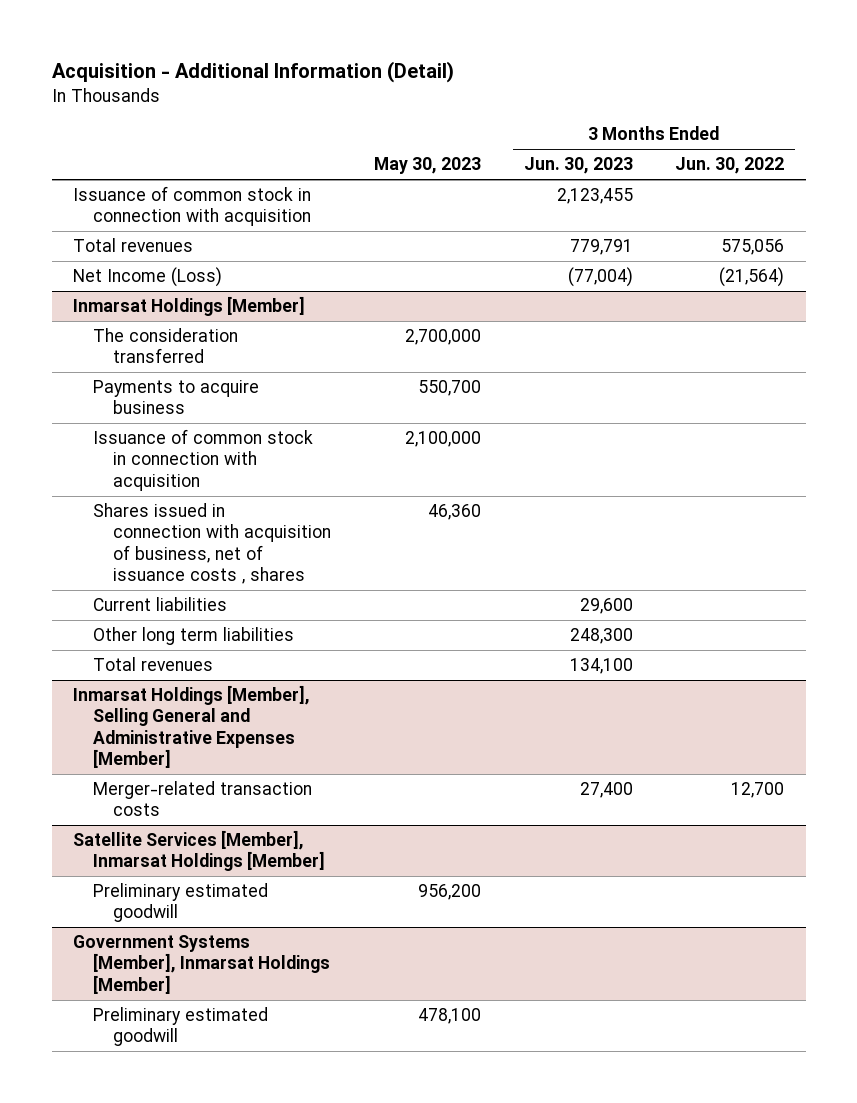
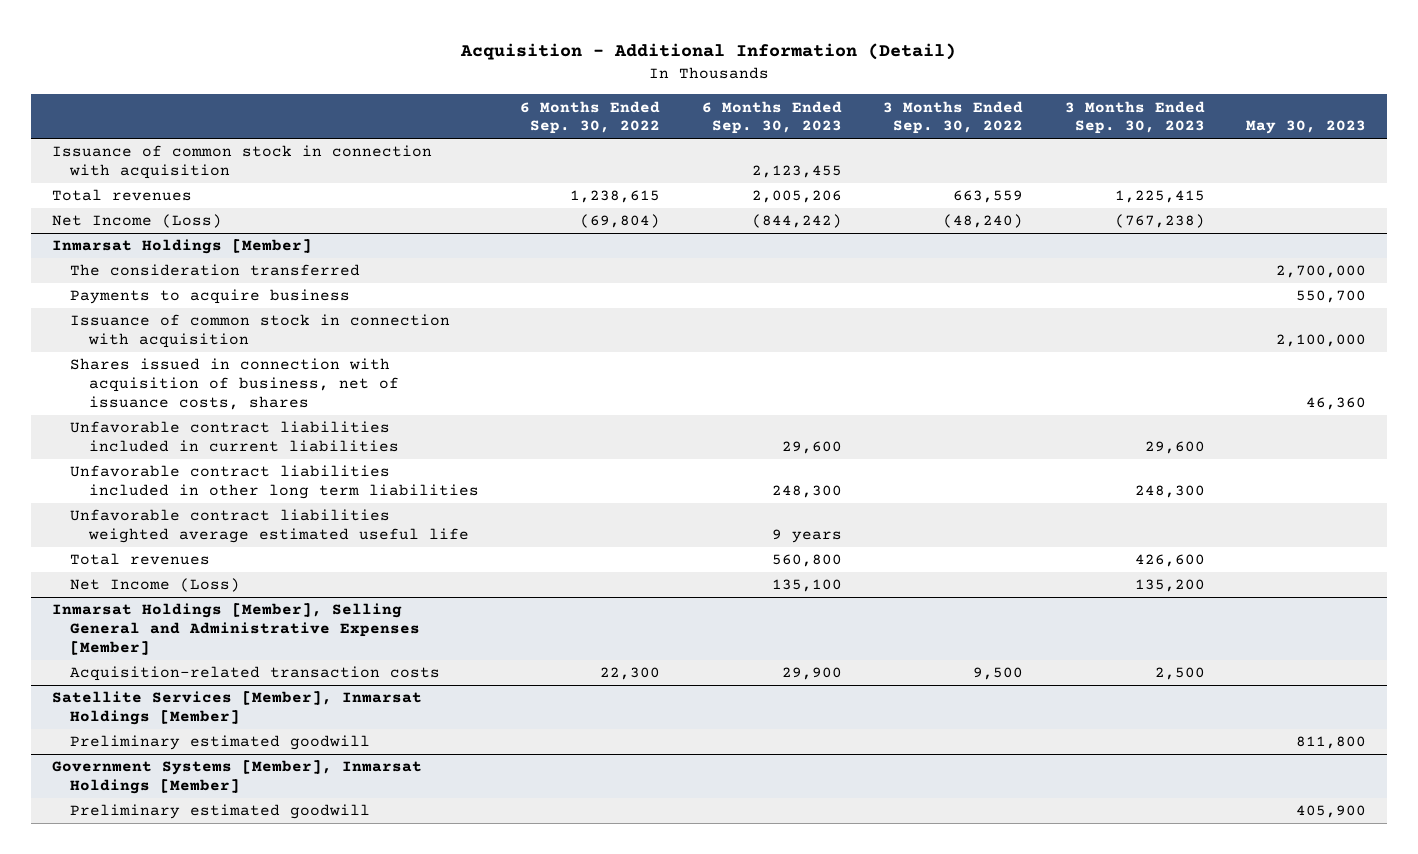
- | May 30, 2023 | 3 Months Ended Jun. 30, 2023 | 3 Months Ended Jun. 30, 2022
+ | 6 Months Ended Sep. 30, 2022 | 6 Months Ended Sep. 30, 2023 | 3 Months Ended Sep. 30, 2022 | 3 Months Ended Sep. 30, 2023 | May 30, 2023
@ Inmarsat Holdings [Member]
- Shares issued in connection with acquisition of business, net of issuance costs , shares | 46,360 | |
- Current liabilities | | 29,600 |
- Other long term liabilities | | 248,300 |
+ Shares issued in connection with acquisition of business, net of issuance costs, shares | | | | | 46,360
+ Unfavorable contract liabilities included in current liabilities | | 29,600 | | 29,600 |
+ Unfavorable contract liabilities included in other long term liabilities | | 248,300 | | 248,300 |
+ Unfavorable contract liabilities weighted average estimated useful life | | 9 years | | |
+ Net Income (Loss) | | 135,100 | | 135,200 |
@ Inmarsat Holdings [Member], Selling General and Administrative Expenses [Member]
- Merger-related transaction costs | | 27,400 | 12,700
+ Acquisition-related transaction costs | 22,300 | 29,900 | 9,500 | 2,500 |
@ Satellite Services [Member], Inmarsat Holdings [Member]
- Preliminary estimated goodwill | 956,200 | |
+ Preliminary estimated goodwill | | | | | 811,800
@ Government Systems [Member], Inmarsat Holdings [Member]
- Preliminary estimated goodwill | 478,100 | |
+ Preliminary estimated goodwill | | | | | 405,900

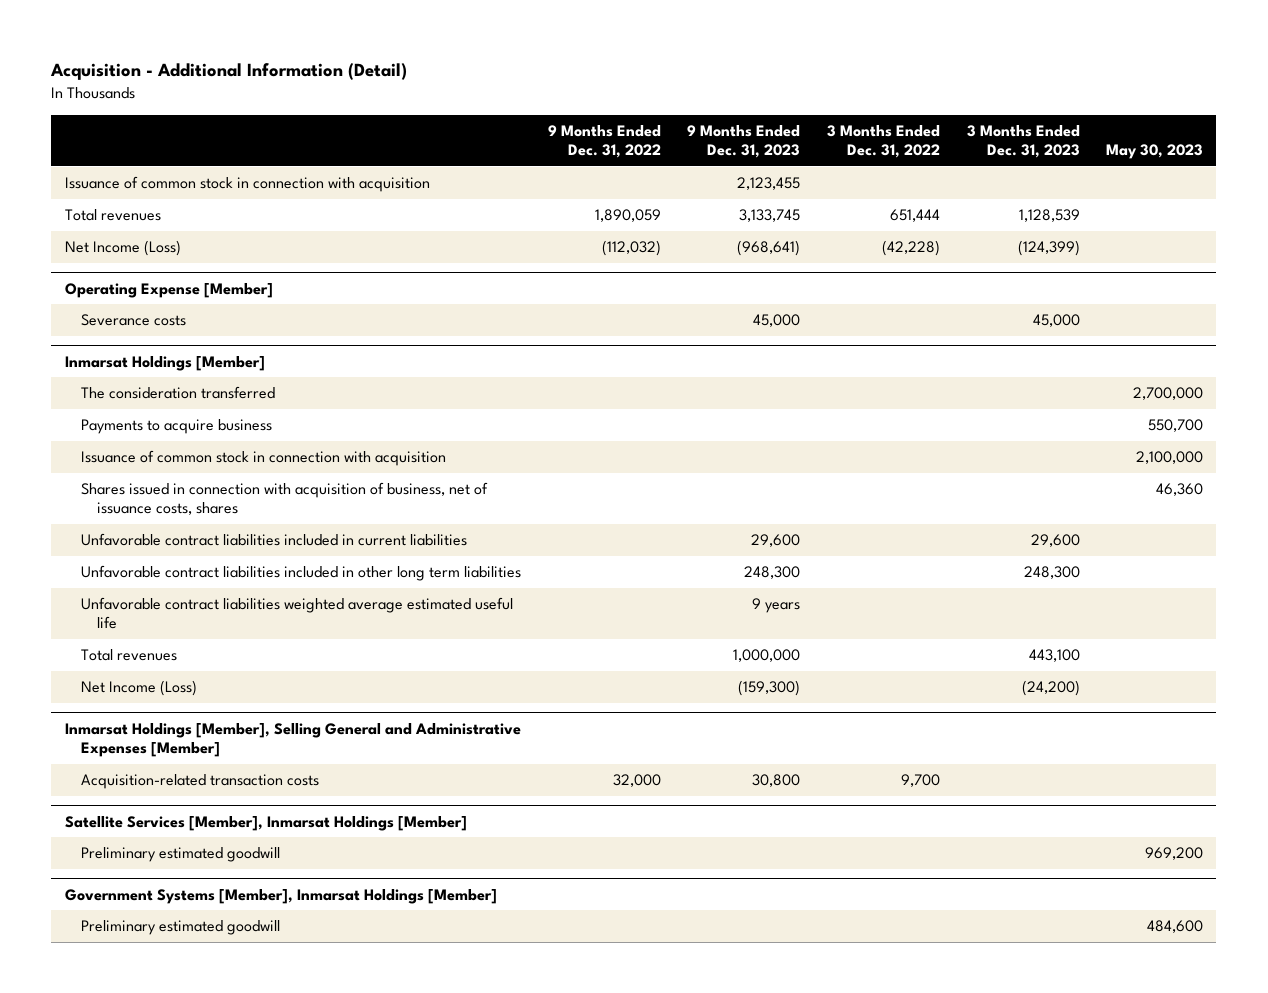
- | 6 Months Ended Sep. 30, 2022 | 6 Months Ended Sep. 30, 2023 | 3 Months Ended Sep. 30, 2022 | 3 Months Ended Sep. 30, 2023 | May 30, 2023
+ | 9 Months Ended Dec. 31, 2022 | 9 Months Ended Dec. 31, 2023 | 3 Months Ended Dec. 31, 2022 | 3 Months Ended Dec. 31, 2023 | May 30, 2023
+ Operating Expense [Member]
+ Severance costs | | 45,000 | | 45,000 |
@ Satellite Services [Member], Inmarsat Holdings [Member]
- Preliminary estimated goodwill | | | | | 811,800
+ Preliminary estimated goodwill | | | | | 969,200
@ Government Systems [Member], Inmarsat Holdings [Member]
- Preliminary estimated goodwill | | | | | 405,900
+ Preliminary estimated goodwill | | | | | 484,600

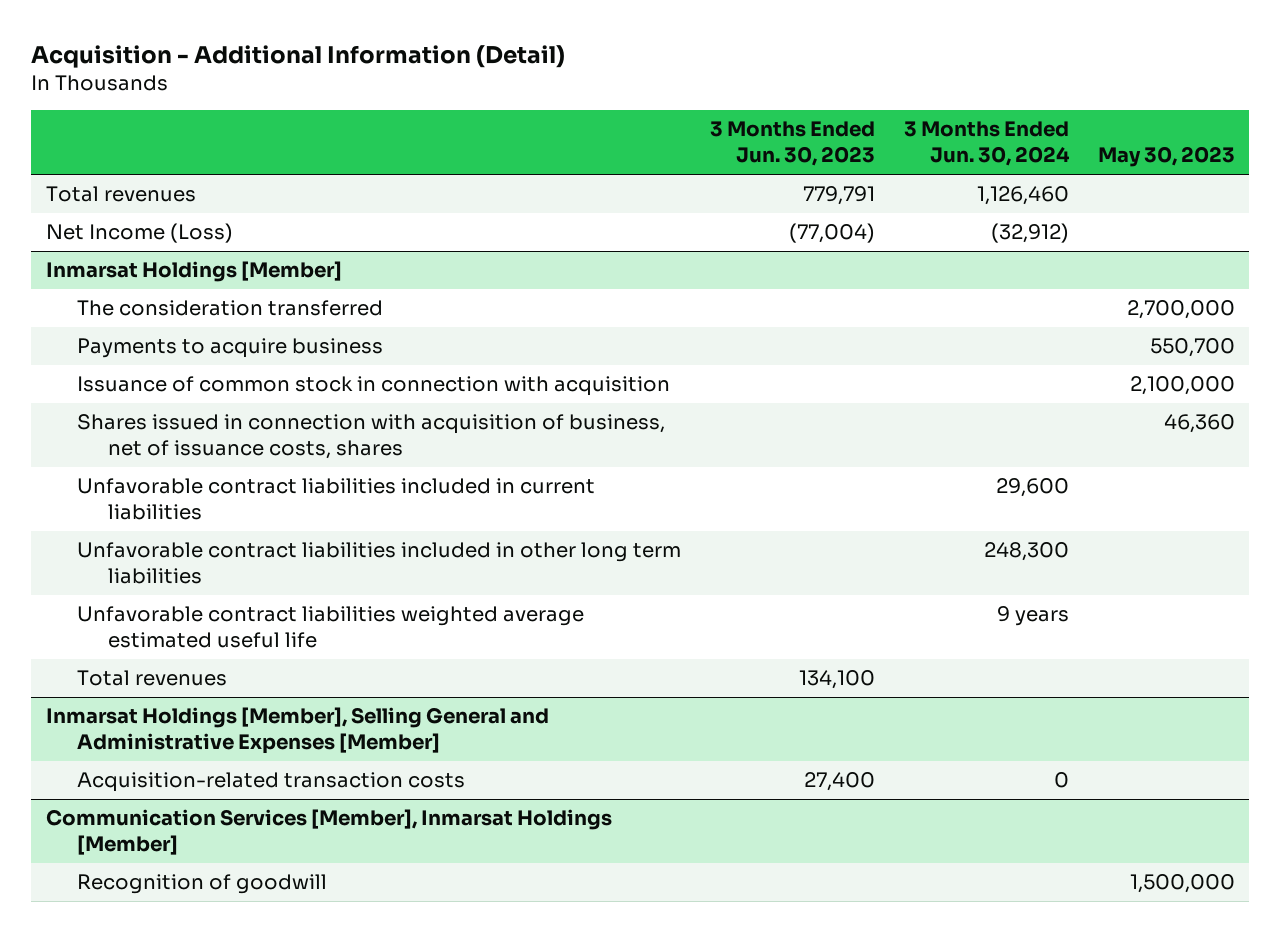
- | 9 Months Ended Dec. 31, 2022 | 9 Months Ended Dec. 31, 2023 | 3 Months Ended Dec. 31, 2022 | 3 Months Ended Dec. 31, 2023 | May 30, 2023
+ | 3 Months Ended Jun. 30, 2023 | 3 Months Ended Jun. 30, 2024 | May 30, 2023
- Issuance of common stock in connection with acquisition | | 2,123,455 | | |
- Operating Expense [Member]
- Severance costs | | 45,000 | | 45,000 |
@ Inmarsat Holdings [Member]
- Net Income (Loss) | | (159,300) | | (24,200) |
- Satellite Services [Member], Inmarsat Holdings [Member]
- Preliminary estimated goodwill | | | | | 969,200
- Government Systems [Member], Inmarsat Holdings [Member]
- Preliminary estimated goodwill | | | | | 484,600
+ Communication Services [Member], Inmarsat Holdings [Member]
+ Recognition of goodwill | | | 1,500,000

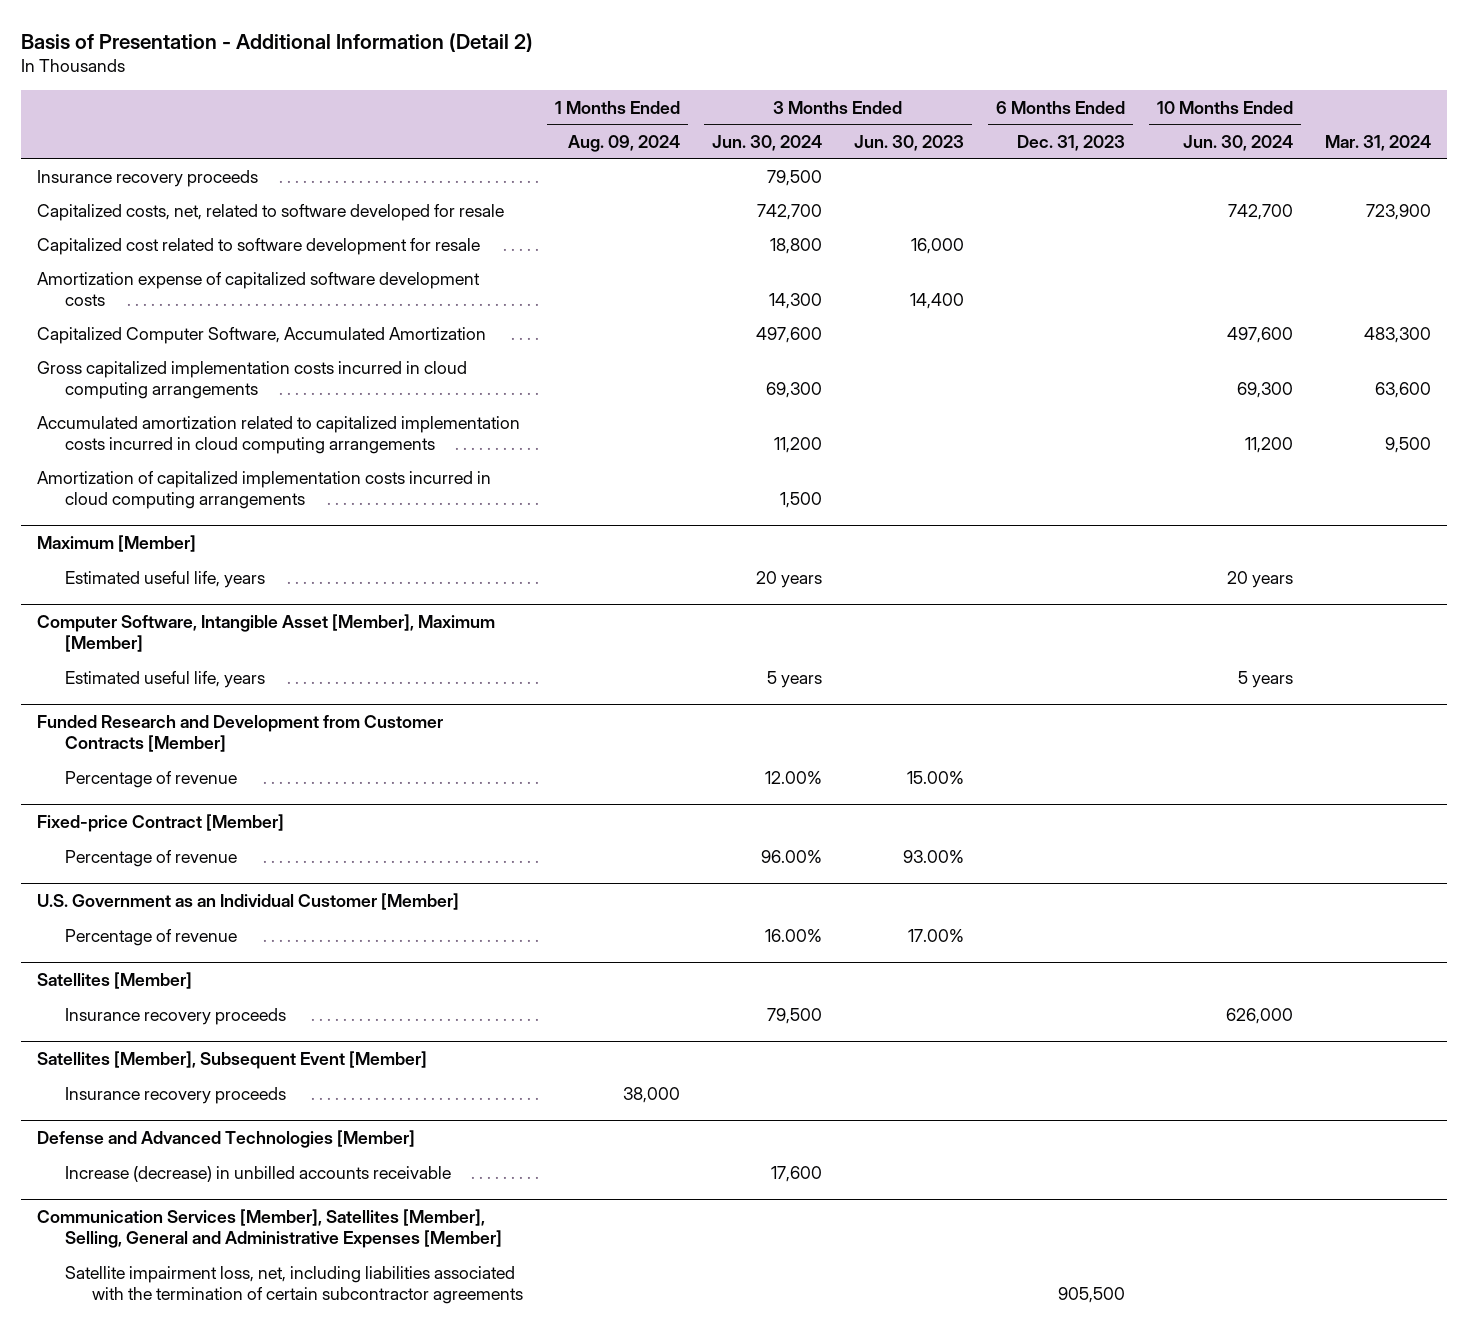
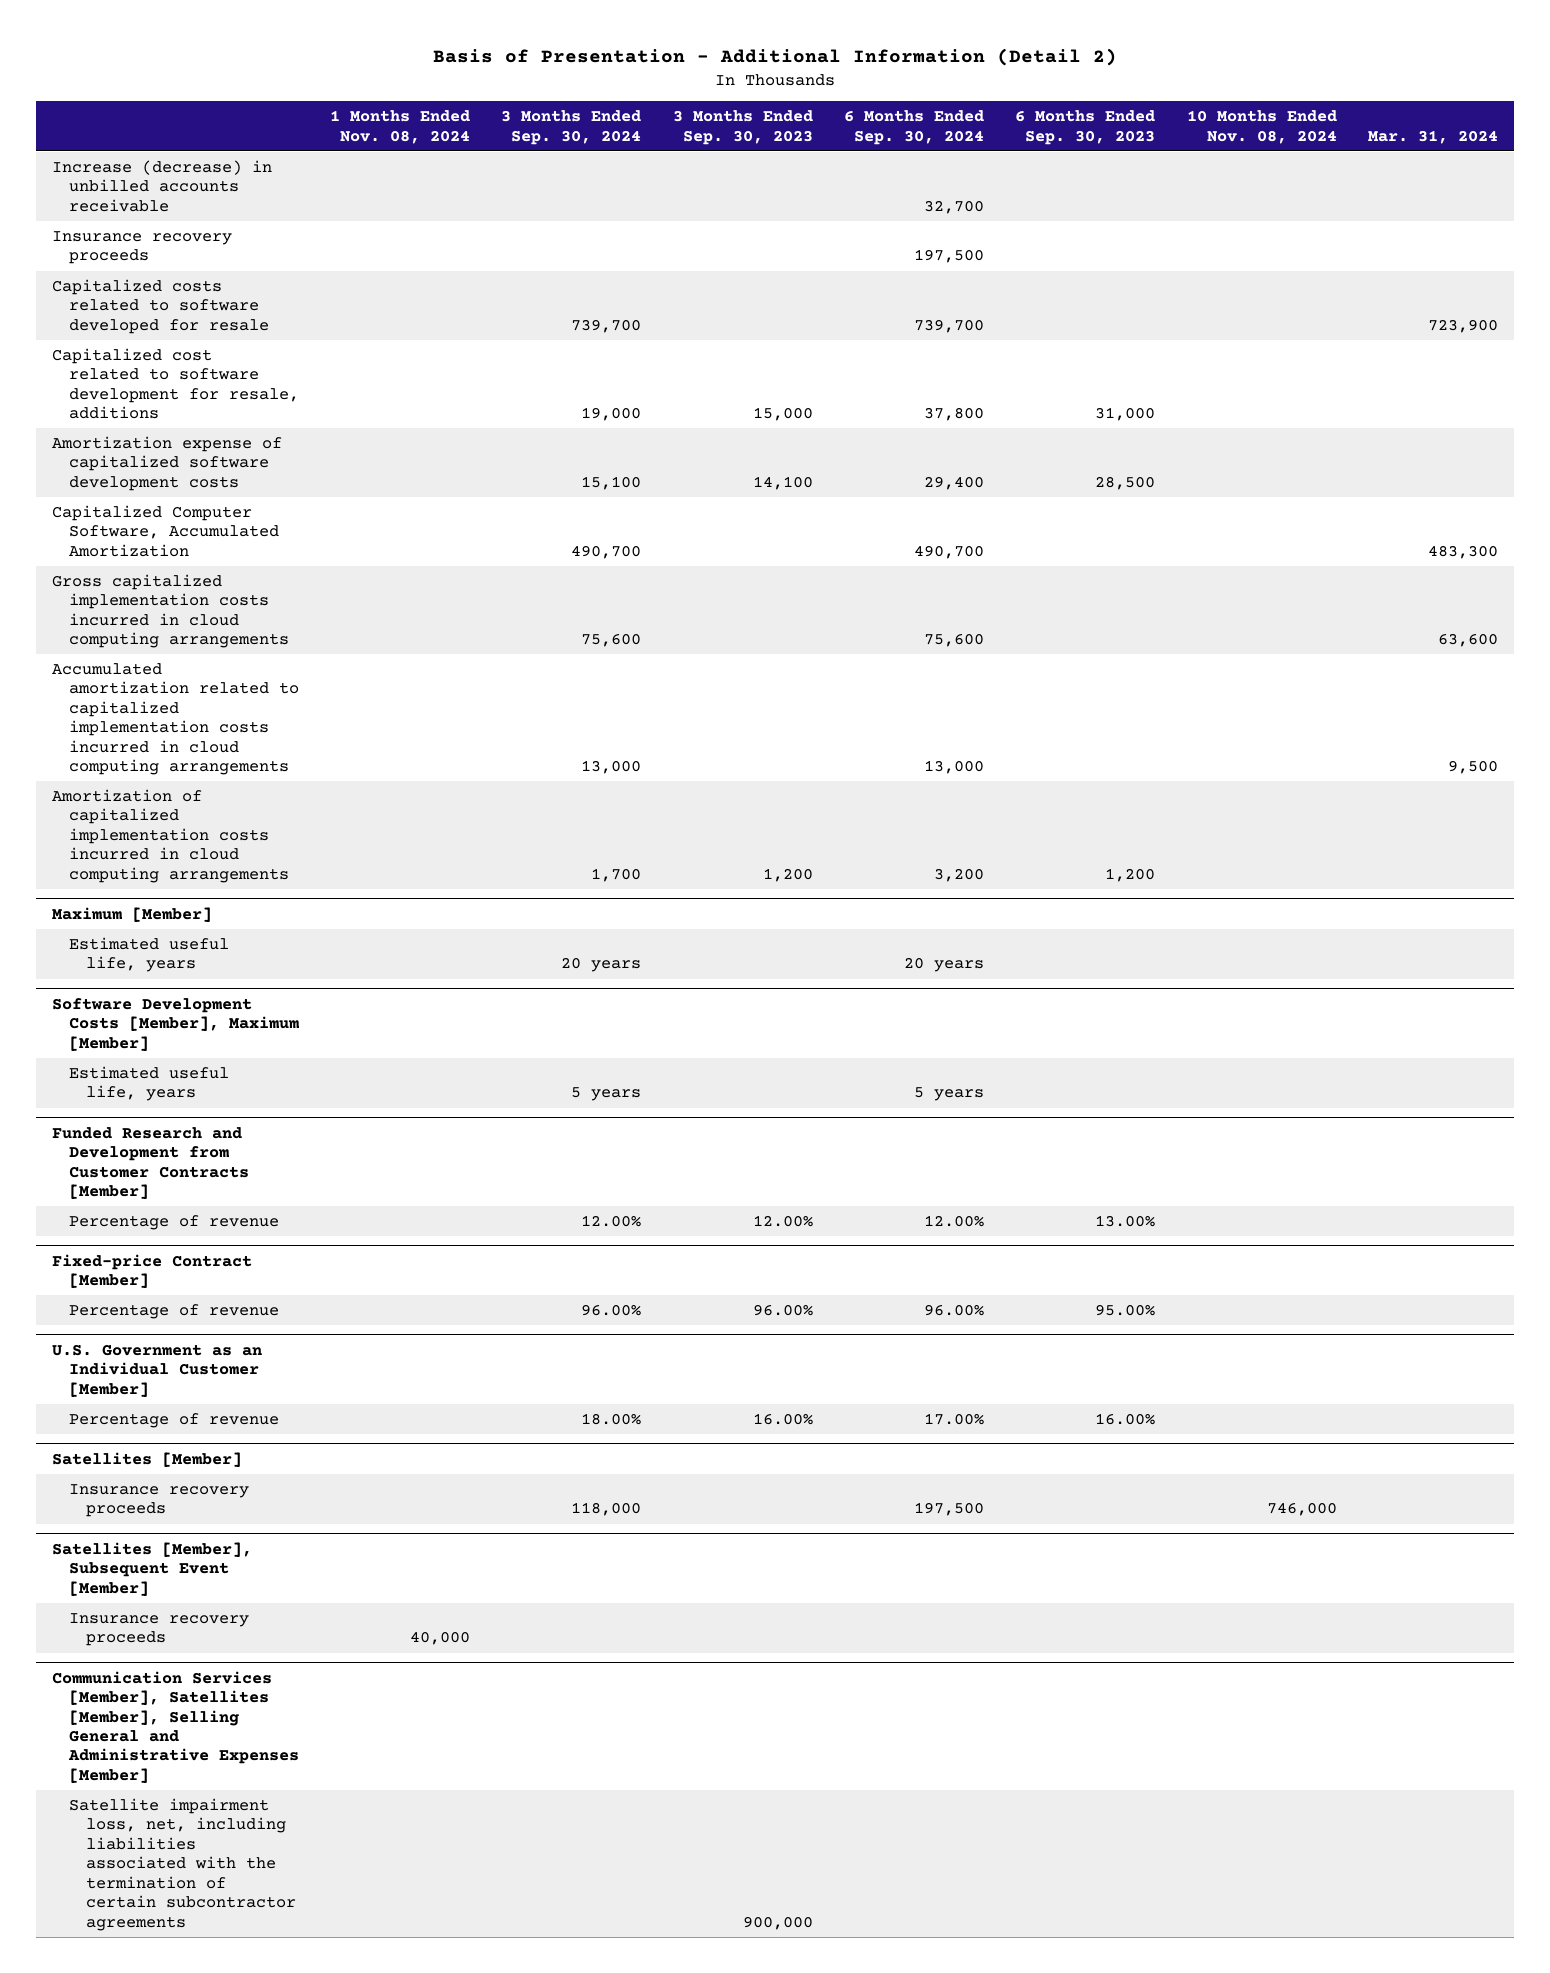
- | 1 Months Ended Aug. 09, 2024 | 3 Months Ended Jun. 30, 2024 | 3 Months Ended Jun. 30, 2023 | 6 Months Ended Dec. 31, 2023 | 10 Months Ended Jun. 30, 2024 | Mar. 31, 2024
+ | 1 Months Ended Nov. 08, 2024 | 3 Months Ended Sep. 30, 2024 | 3 Months Ended Sep. 30, 2023 | 6 Months Ended Sep. 30, 2024 | 6 Months Ended Sep. 30, 2023 | 10 Months Ended Nov. 08, 2024 | Mar. 31, 2024
+ Increase (decrease) in unbilled accounts receivable | | | | 32,700 | | |
- Capitalized costs, net, related to software developed for resale | | 742,700 | | | 742,700 | 723,900
- Capitalized cost related to software development for resale | | 18,800 | 16,000 | | |
+ Capitalized costs related to software developed for resale | | 739,700 | | 739,700 | | | 723,900
+ Capitalized cost related to software development for resale, additions | | 19,000 | 15,000 | 37,800 | 31,000 | |
- Computer Software, Intangible Asset [Member], Maximum [Member]
- Estimated useful life, years | | 5 years | | | 5 years |
+ Software Development Costs [Member], Maximum [Member]
+ Estimated useful life, years | | 5 years | | 5 years | | |
- Defense and Advanced Technologies [Member]
- Increase (decrease) in unbilled accounts receivable | | 17,600 | | | |
- Communication Services [Member], Satellites [Member], Selling, General and Administrative Expenses [Member]
+ Communication Services [Member], Satellites [Member], Selling General and Administrative Expenses [Member]

